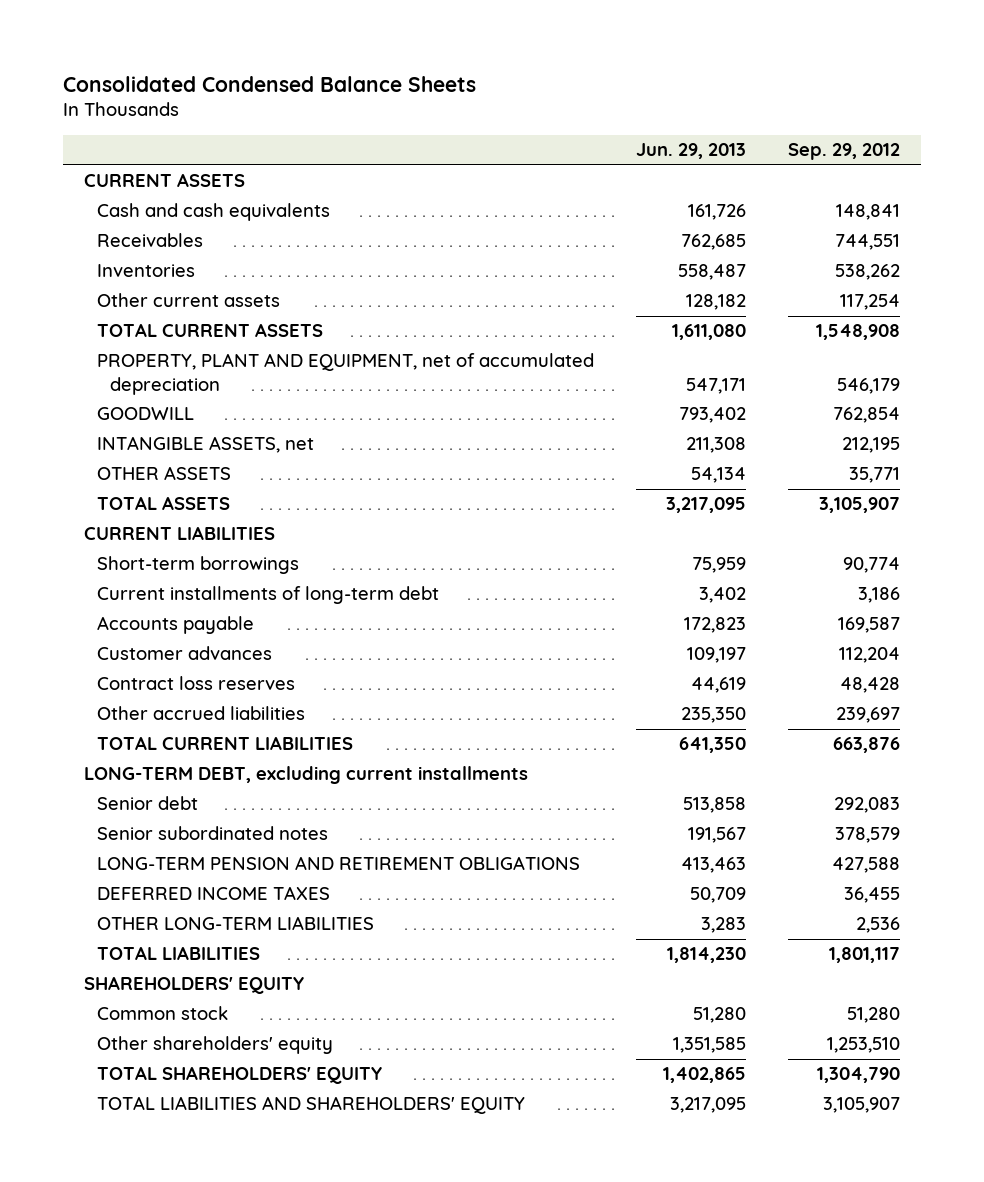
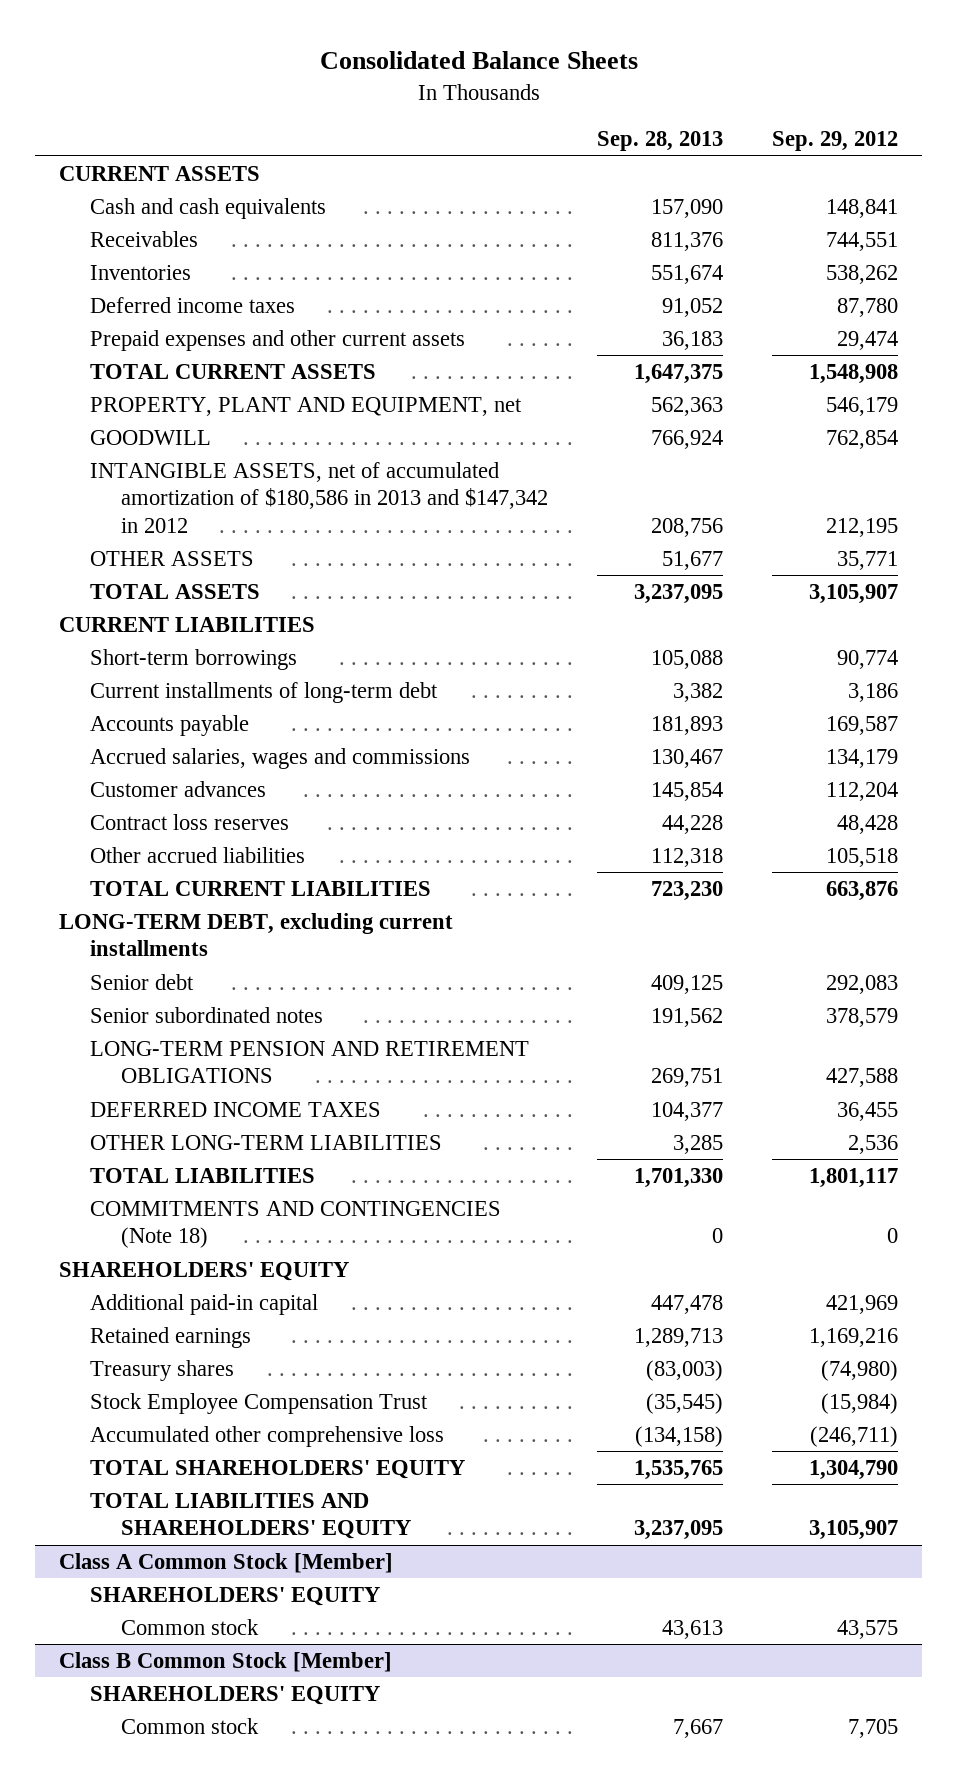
- Consolidated Condensed Balance Sheets
+ Consolidated Balance Sheets
- | Jun. 29, 2013 | Sep. 29, 2012
+ | Sep. 28, 2013 | Sep. 29, 2012
- Other current assets | 128,182 | 117,254
+ Deferred income taxes | 91,052 | 87,780
+ Prepaid expenses and other current assets | 36,183 | 29,474
- PROPERTY, PLANT AND EQUIPMENT, net of accumulated depreciation | 547,171 | 546,179
+ PROPERTY, PLANT AND EQUIPMENT, net | 562,363 | 546,179
- INTANGIBLE ASSETS, net | 211,308 | 212,195
+ INTANGIBLE ASSETS, net of accumulated amortization of $180,586 in 2013 and $147,342 in 2012 | 208,756 | 212,195
+ Accrued salaries, wages and commissions | 130,467 | 134,179
- Other accrued liabilities | 235,350 | 239,697
+ Other accrued liabilities | 112,318 | 105,518
+ COMMITMENTS AND CONTINGENCIES (Note 18) | 0 | 0
- Common stock | 51,280 | 51,280
- Other shareholders' equity | 1,351,585 | 1,253,510
+ Additional paid-in capital | 447,478 | 421,969
+ Retained earnings | 1,289,713 | 1,169,216
+ Treasury shares | (83,003) | (74,980)
+ Stock Employee Compensation Trust | (35,545) | (15,984)
+ Accumulated other comprehensive loss | (134,158) | (246,711)
+ Class A Common Stock [Member]
+ SHAREHOLDERS' EQUITY
+ Common stock | 43,613 | 43,575
+ Class B Common Stock [Member]
+ SHAREHOLDERS' EQUITY
+ Common stock | 7,667 | 7,705

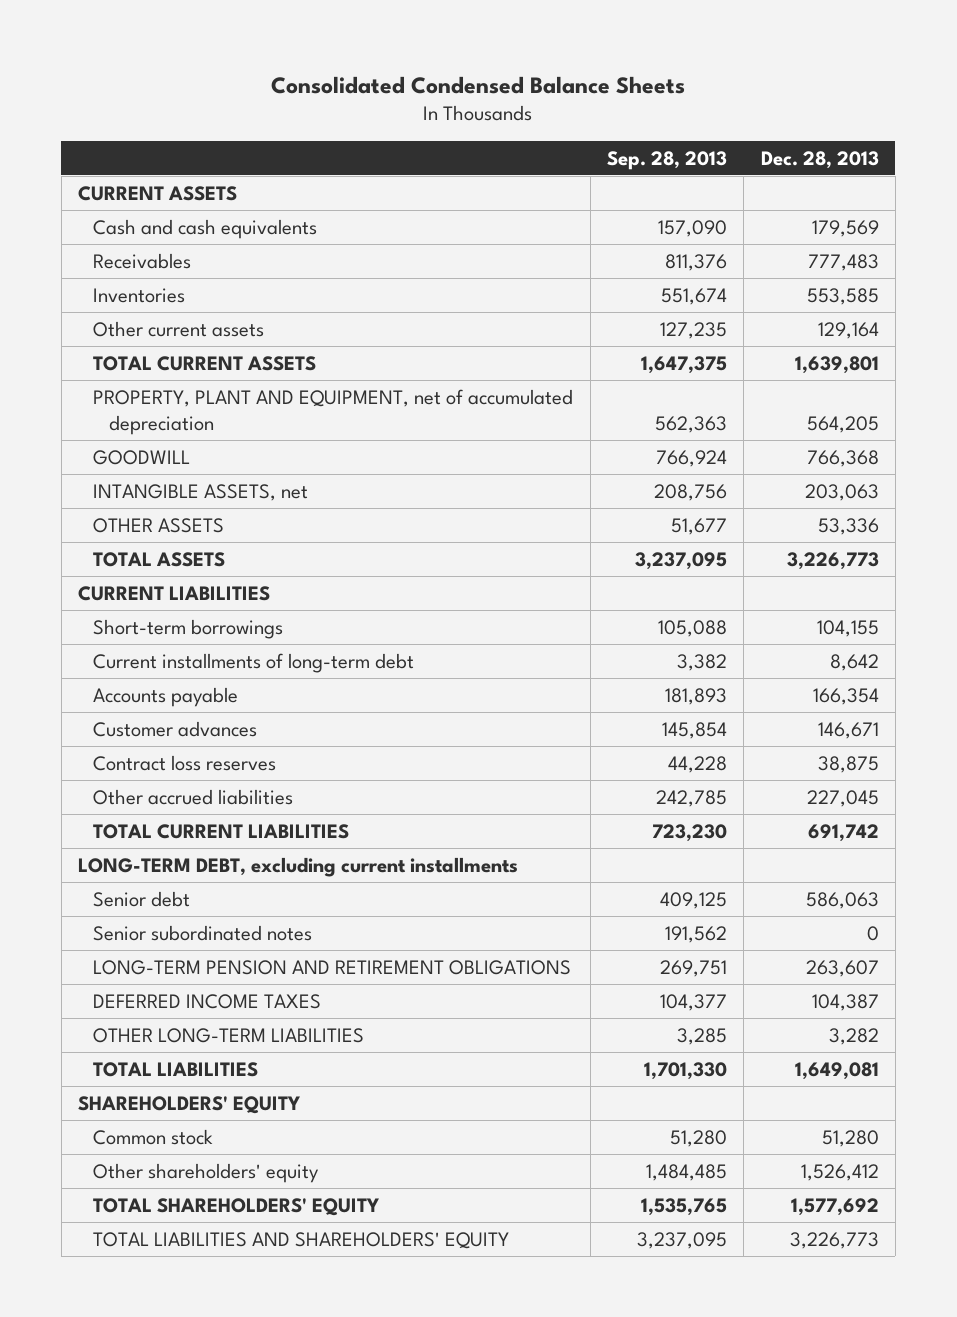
- Consolidated Balance Sheets
+ Consolidated Condensed Balance Sheets
- | Sep. 28, 2013 | Sep. 29, 2012
+ | Sep. 28, 2013 | Dec. 28, 2013
- Deferred income taxes | 91,052 | 87,780
- Prepaid expenses and other current assets | 36,183 | 29,474
+ Other current assets | 127,235 | 129,164
- PROPERTY, PLANT AND EQUIPMENT, net | 562,363 | 546,179
+ PROPERTY, PLANT AND EQUIPMENT, net of accumulated depreciation | 562,363 | 564,205
- INTANGIBLE ASSETS, net of accumulated amortization of $180,586 in 2013 and $147,342 in 2012 | 208,756 | 212,195
+ INTANGIBLE ASSETS, net | 208,756 | 203,063
- Accrued salaries, wages and commissions | 130,467 | 134,179
- Other accrued liabilities | 112,318 | 105,518
+ Other accrued liabilities | 242,785 | 227,045
- COMMITMENTS AND CONTINGENCIES (Note 18) | 0 | 0
- Additional paid-in capital | 447,478 | 421,969
- Retained earnings | 1,289,713 | 1,169,216
- Treasury shares | (83,003) | (74,980)
- Stock Employee Compensation Trust | (35,545) | (15,984)
- Accumulated other comprehensive loss | (134,158) | (246,711)
+ Common stock | 51,280 | 51,280
+ Other shareholders' equity | 1,484,485 | 1,526,412
- Class A Common Stock [Member]
- SHAREHOLDERS' EQUITY
- Common stock | 43,613 | 43,575
- Class B Common Stock [Member]
- SHAREHOLDERS' EQUITY
- Common stock | 7,667 | 7,705

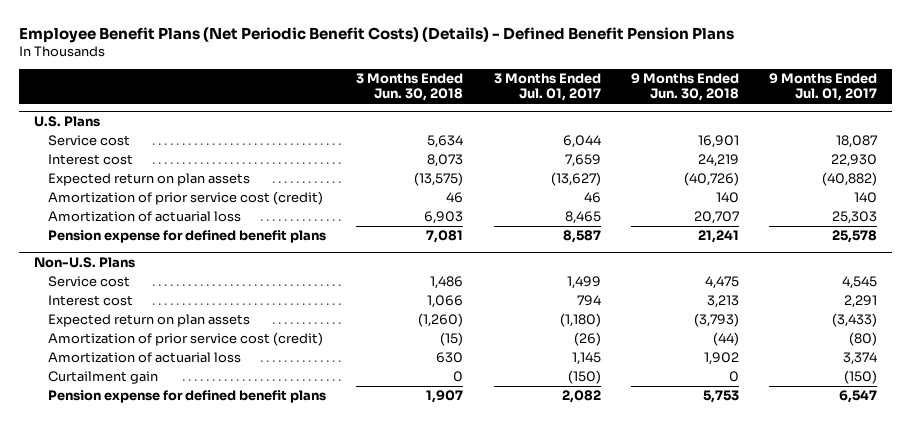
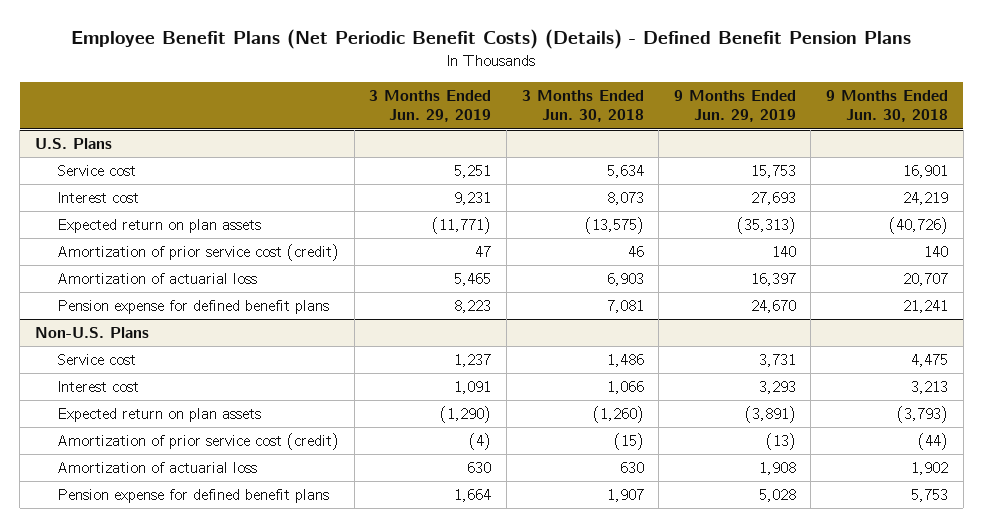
- | 3 Months Ended Jun. 30, 2018 | 3 Months Ended Jul. 01, 2017 | 9 Months Ended Jun. 30, 2018 | 9 Months Ended Jul. 01, 2017
+ | 3 Months Ended Jun. 29, 2019 | 3 Months Ended Jun. 30, 2018 | 9 Months Ended Jun. 29, 2019 | 9 Months Ended Jun. 30, 2018
@ Non-U.S. Plans
- Curtailment gain | 0 | (150) | 0 | (150)

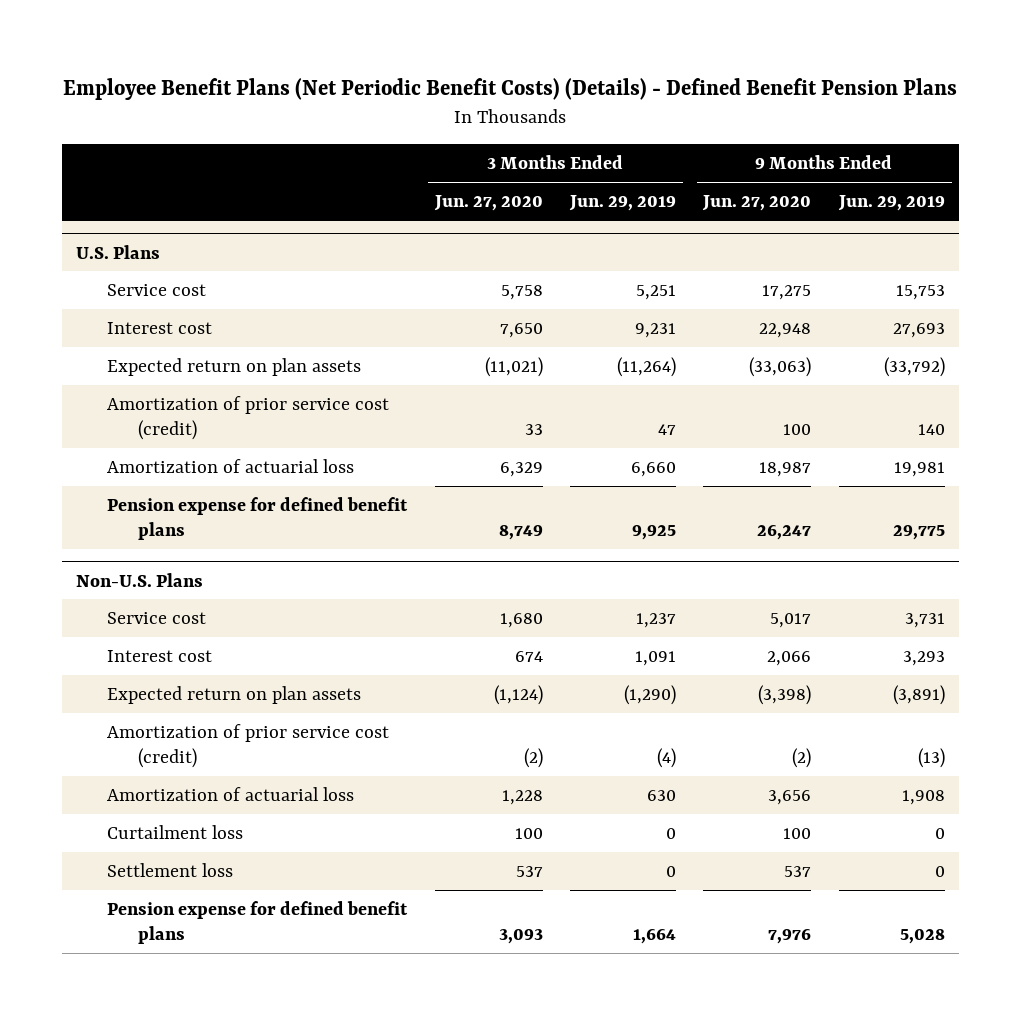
- | 3 Months Ended Jun. 29, 2019 | 3 Months Ended Jun. 30, 2018 | 9 Months Ended Jun. 29, 2019 | 9 Months Ended Jun. 30, 2018
+ | 3 Months Ended Jun. 27, 2020 | 3 Months Ended Jun. 29, 2019 | 9 Months Ended Jun. 27, 2020 | 9 Months Ended Jun. 29, 2019
@ U.S. Plans
- Expected return on plan assets | (11,771) | (13,575) | (35,313) | (40,726)
+ Expected return on plan assets | (11,021) | (11,264) | (33,063) | (33,792)
- Amortization of actuarial loss | 5,465 | 6,903 | 16,397 | 20,707
- Pension expense for defined benefit plans | 8,223 | 7,081 | 24,670 | 21,241
+ Amortization of actuarial loss | 6,329 | 6,660 | 18,987 | 19,981
+ Pension expense for defined benefit plans | 8,749 | 9,925 | 26,247 | 29,775
@ Non-U.S. Plans
+ Curtailment loss | 100 | 0 | 100 | 0
+ Settlement loss | 537 | 0 | 537 | 0

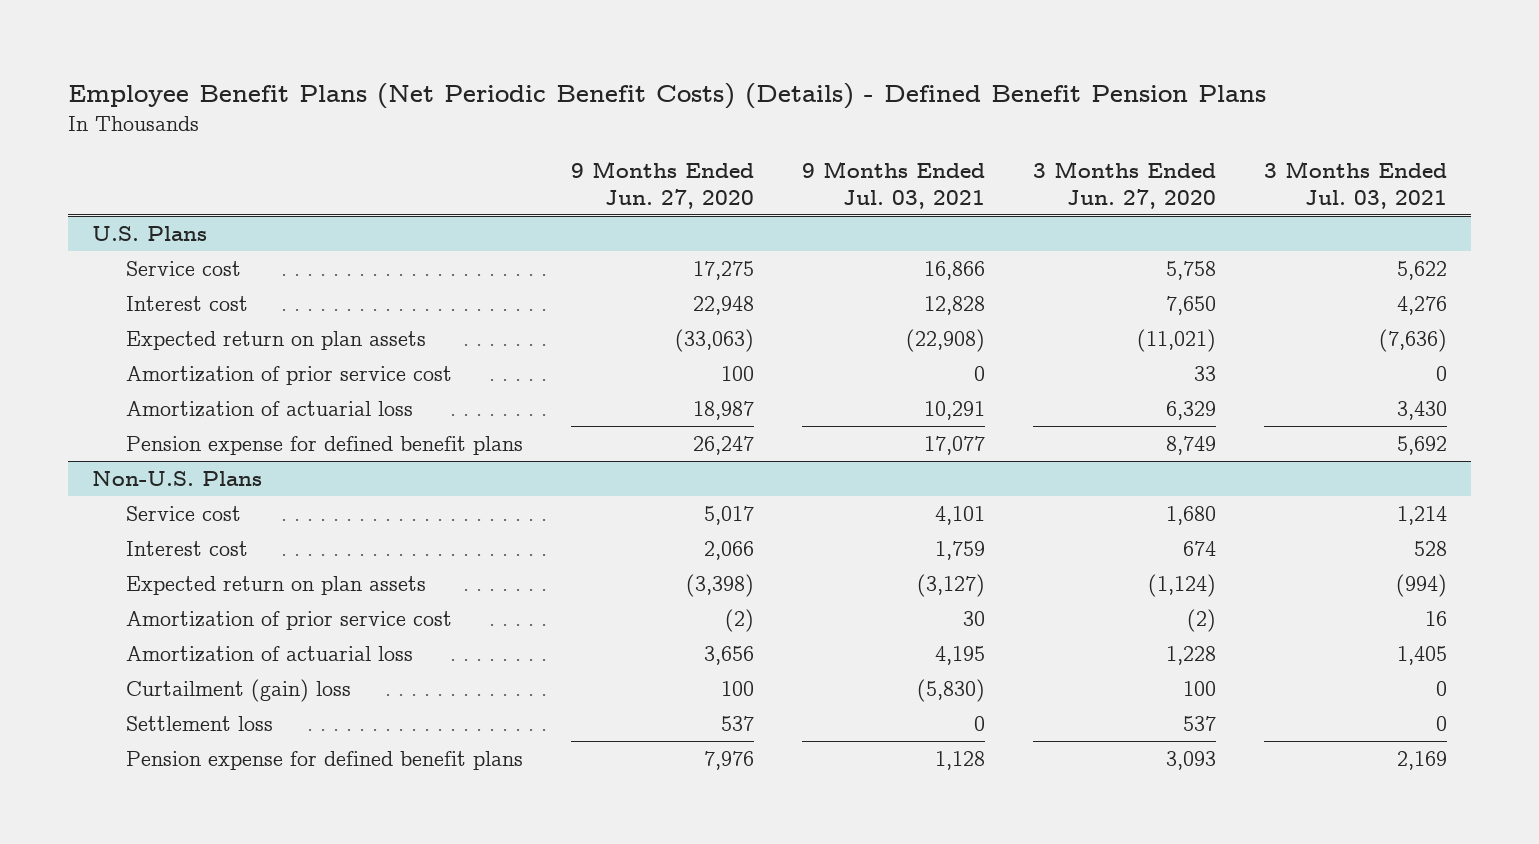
- | 3 Months Ended Jun. 27, 2020 | 3 Months Ended Jun. 29, 2019 | 9 Months Ended Jun. 27, 2020 | 9 Months Ended Jun. 29, 2019
+ | 9 Months Ended Jun. 27, 2020 | 9 Months Ended Jul. 03, 2021 | 3 Months Ended Jun. 27, 2020 | 3 Months Ended Jul. 03, 2021
@ U.S. Plans
- Amortization of prior service cost (credit) | 33 | 47 | 100 | 140
+ Amortization of prior service cost | 100 | 0 | 33 | 0
@ Non-U.S. Plans
- Amortization of prior service cost (credit) | (2) | (4) | (2) | (13)
+ Amortization of prior service cost | (2) | 30 | (2) | 16
- Curtailment loss | 100 | 0 | 100 | 0
+ Curtailment (gain) loss | 100 | (5,830) | 100 | 0

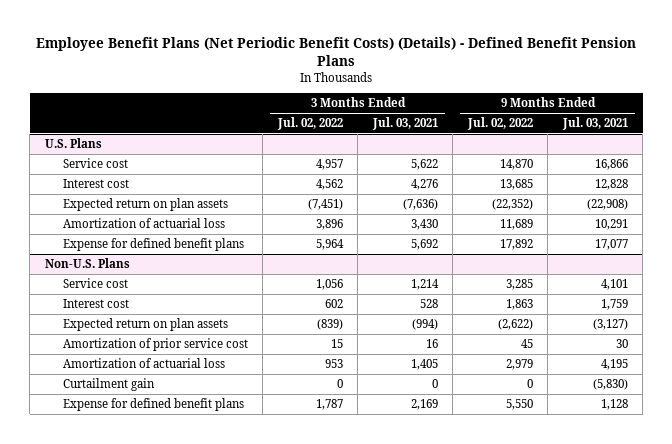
- | 9 Months Ended Jun. 27, 2020 | 9 Months Ended Jul. 03, 2021 | 3 Months Ended Jun. 27, 2020 | 3 Months Ended Jul. 03, 2021
+ | 3 Months Ended Jul. 02, 2022 | 3 Months Ended Jul. 03, 2021 | 9 Months Ended Jul. 02, 2022 | 9 Months Ended Jul. 03, 2021
@ U.S. Plans
- Amortization of prior service cost | 100 | 0 | 33 | 0
- Pension expense for defined benefit plans | 26,247 | 17,077 | 8,749 | 5,692
+ Expense for defined benefit plans | 5,964 | 5,692 | 17,892 | 17,077
@ Non-U.S. Plans
- Curtailment (gain) loss | 100 | (5,830) | 100 | 0
- Settlement loss | 537 | 0 | 537 | 0
- Pension expense for defined benefit plans | 7,976 | 1,128 | 3,093 | 2,169
+ Curtailment gain | 0 | 0 | 0 | (5,830)
+ Expense for defined benefit plans | 1,787 | 2,169 | 5,550 | 1,128

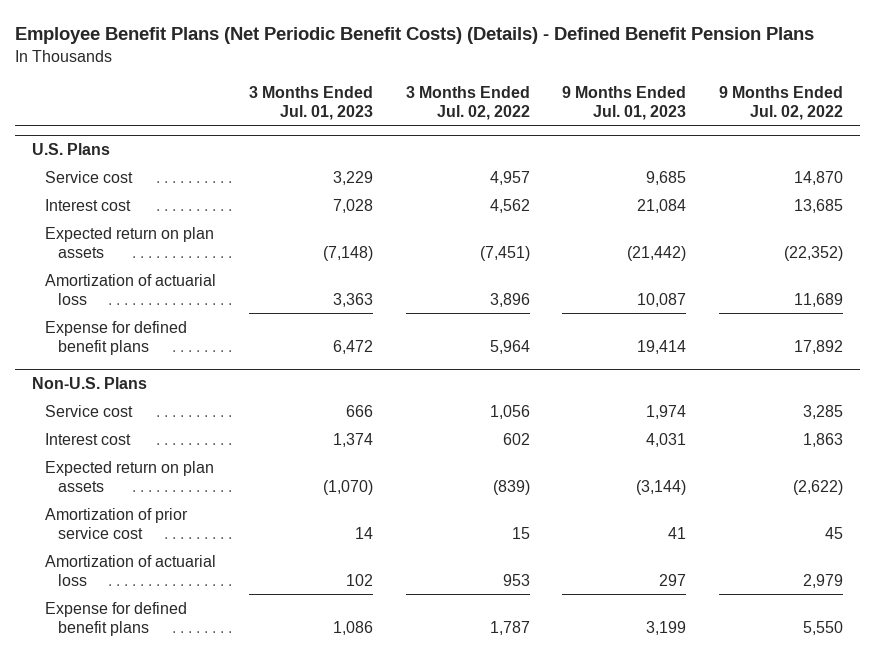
- | 3 Months Ended Jul. 02, 2022 | 3 Months Ended Jul. 03, 2021 | 9 Months Ended Jul. 02, 2022 | 9 Months Ended Jul. 03, 2021
+ | 3 Months Ended Jul. 01, 2023 | 3 Months Ended Jul. 02, 2022 | 9 Months Ended Jul. 01, 2023 | 9 Months Ended Jul. 02, 2022
@ Non-U.S. Plans
- Curtailment gain | 0 | 0 | 0 | (5,830)

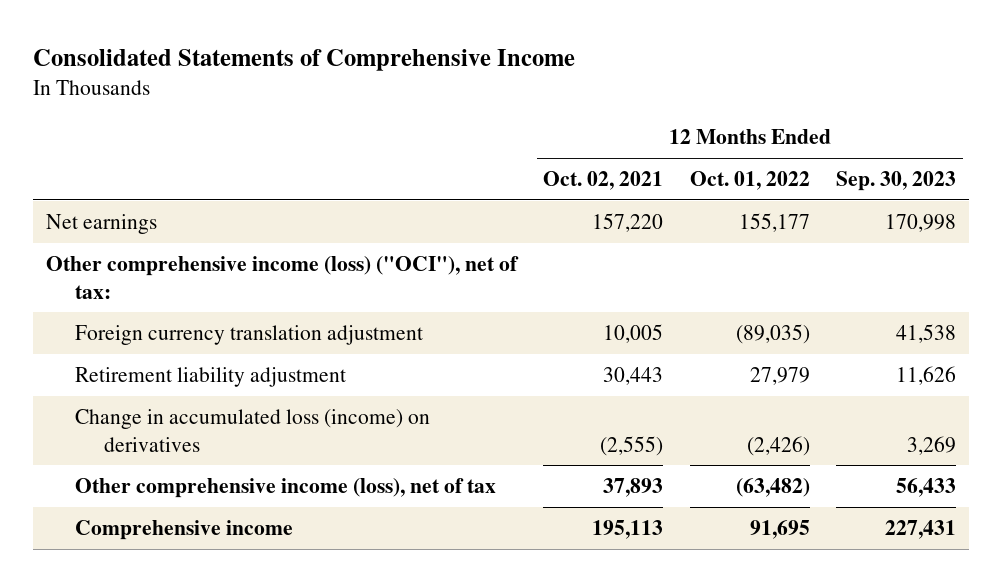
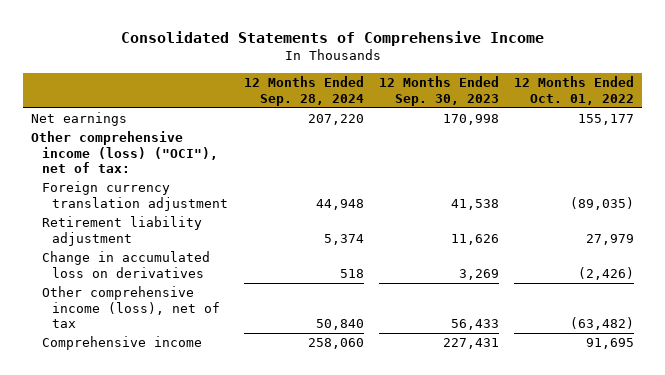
- | 12 Months Ended Oct. 02, 2021 | 12 Months Ended Oct. 01, 2022 | 12 Months Ended Sep. 30, 2023
+ | 12 Months Ended Sep. 28, 2024 | 12 Months Ended Sep. 30, 2023 | 12 Months Ended Oct. 01, 2022
- Change in accumulated loss (income) on derivatives | (2,555) | (2,426) | 3,269
+ Change in accumulated loss on derivatives | 518 | 3,269 | (2,426)

